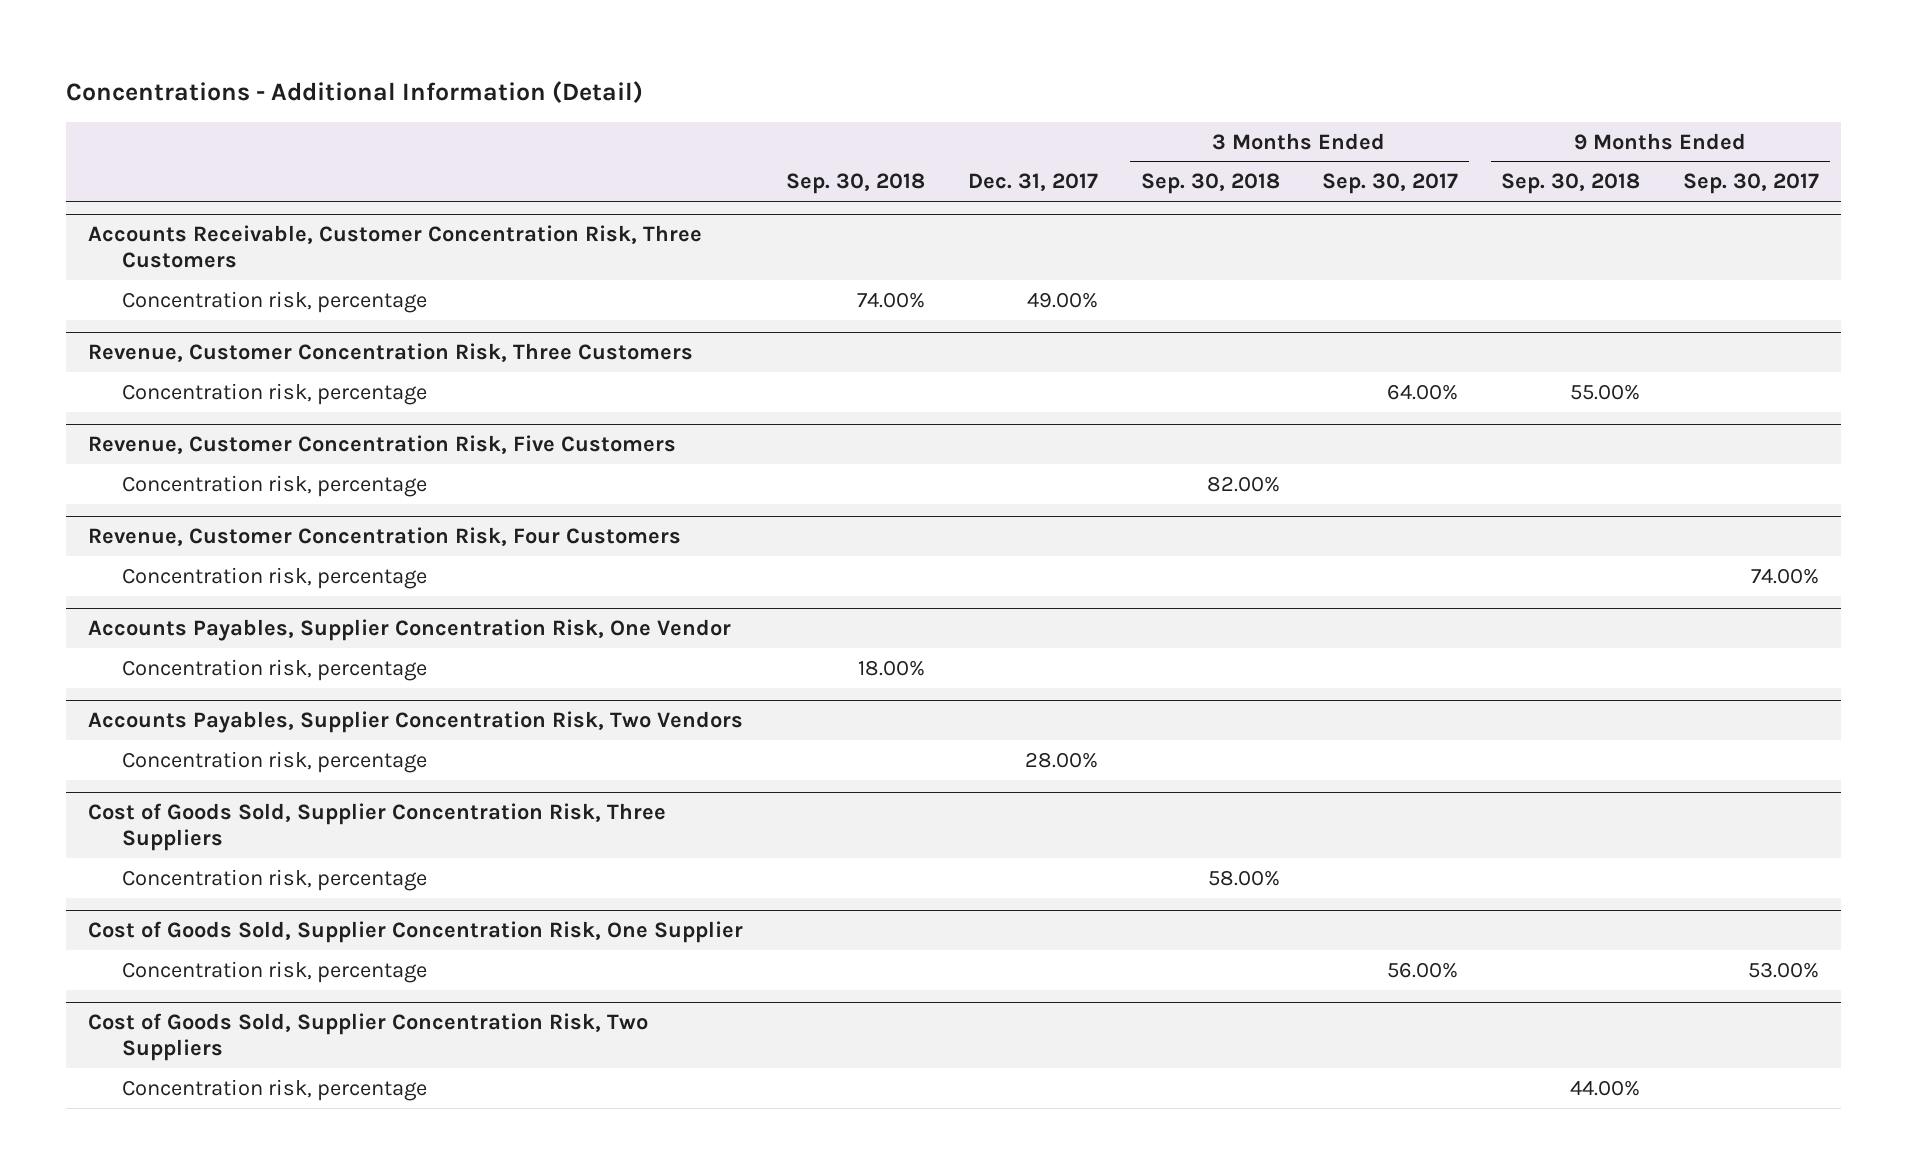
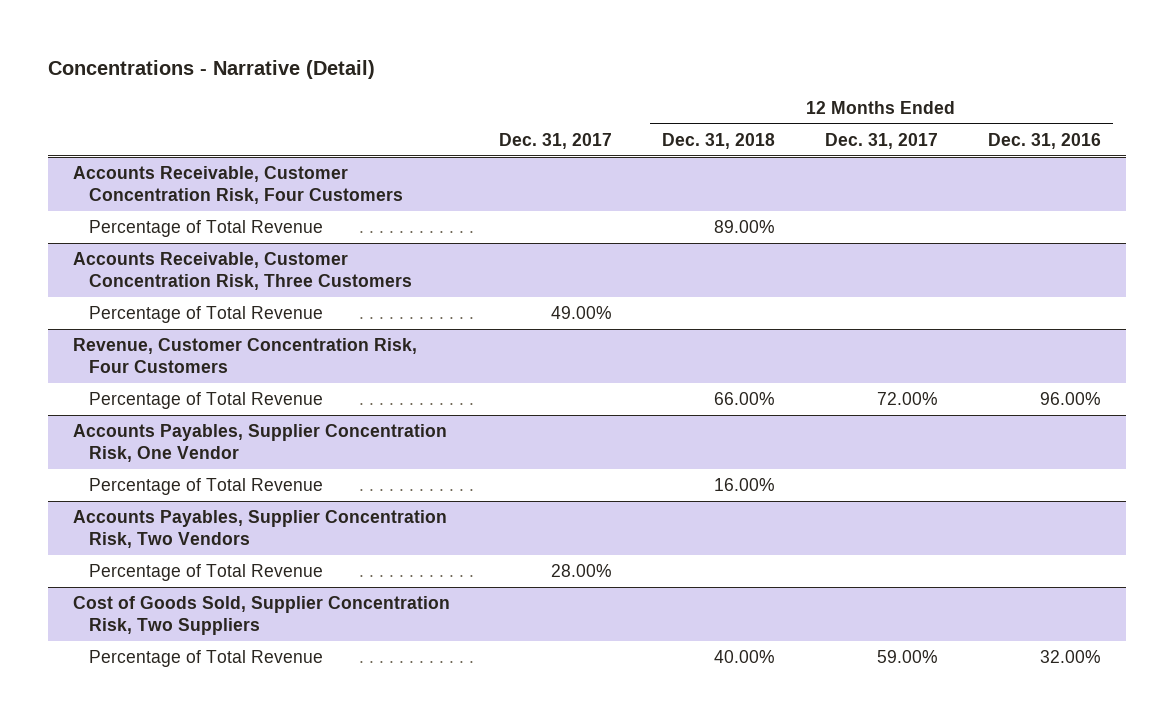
- Concentrations - Additional Information (Detail)
+ Concentrations - Narrative (Detail)
- | Sep. 30, 2018 | Dec. 31, 2017 | 3 Months Ended Sep. 30, 2018 | 3 Months Ended Sep. 30, 2017 | 9 Months Ended Sep. 30, 2018 | 9 Months Ended Sep. 30, 2017
+ | Dec. 31, 2017 | 12 Months Ended Dec. 31, 2018 | 12 Months Ended Dec. 31, 2017 | 12 Months Ended Dec. 31, 2016
+ Accounts Receivable, Customer Concentration Risk, Four Customers
+ Percentage of Total Revenue | | 89.00% | |
@ Accounts Receivable, Customer Concentration Risk, Three Customers
- Concentration risk, percentage | 74.00% | 49.00% | | | |
- Revenue, Customer Concentration Risk, Three Customers
- Concentration risk, percentage | | | | 64.00% | 55.00% |
- Revenue, Customer Concentration Risk, Five Customers
- Concentration risk, percentage | | | 82.00% | | |
@ Accounts Receivable, Customer Concentration Risk, Three Customers
+ Percentage of Total Revenue | 49.00% | | |
@ Revenue, Customer Concentration Risk, Four Customers
- Concentration risk, percentage | | | | | | 74.00%
+ Percentage of Total Revenue | | 66.00% | 72.00% | 96.00%
@ Accounts Payables, Supplier Concentration Risk, One Vendor
- Concentration risk, percentage | 18.00% | | | | |
+ Percentage of Total Revenue | | 16.00% | |
@ Accounts Payables, Supplier Concentration Risk, Two Vendors
- Concentration risk, percentage | | 28.00% | | | |
- Cost of Goods Sold, Supplier Concentration Risk, Three Suppliers
- Concentration risk, percentage | | | 58.00% | | |
- Cost of Goods Sold, Supplier Concentration Risk, One Supplier
- Concentration risk, percentage | | | | 56.00% | | 53.00%
@ Accounts Payables, Supplier Concentration Risk, Two Vendors
+ Percentage of Total Revenue | 28.00% | | |
@ Cost of Goods Sold, Supplier Concentration Risk, Two Suppliers
- Concentration risk, percentage | | | | | 44.00% |
+ Percentage of Total Revenue | | 40.00% | 59.00% | 32.00%

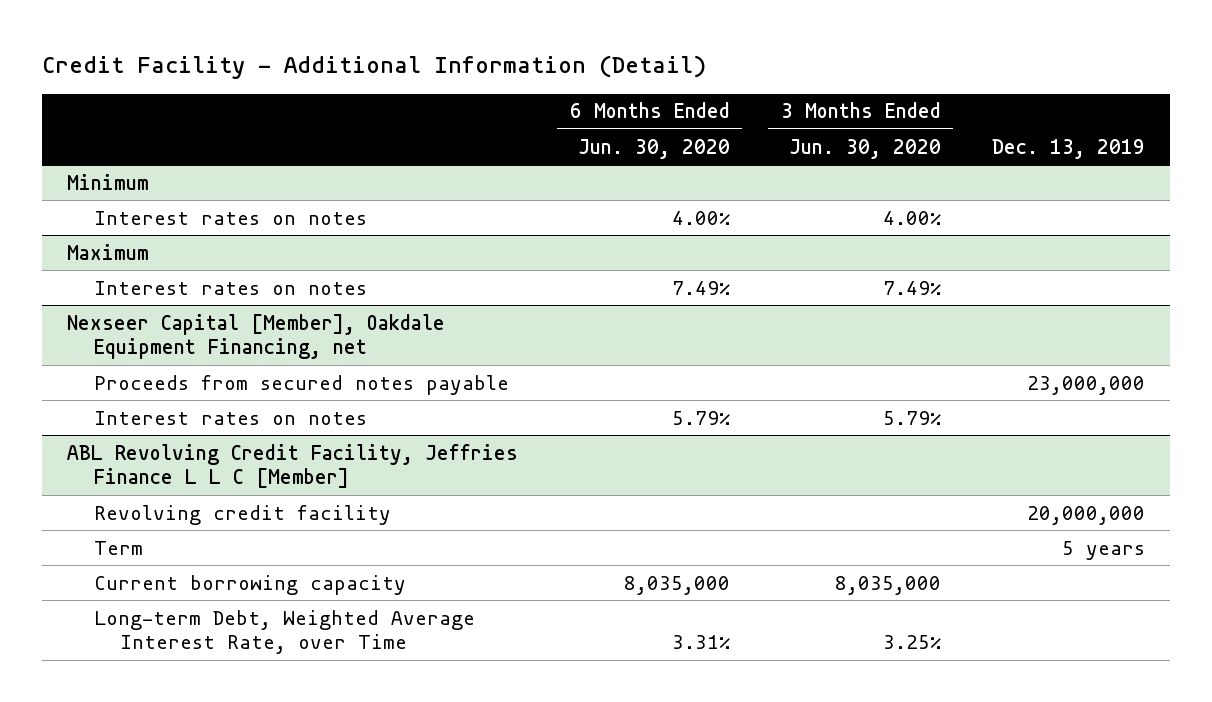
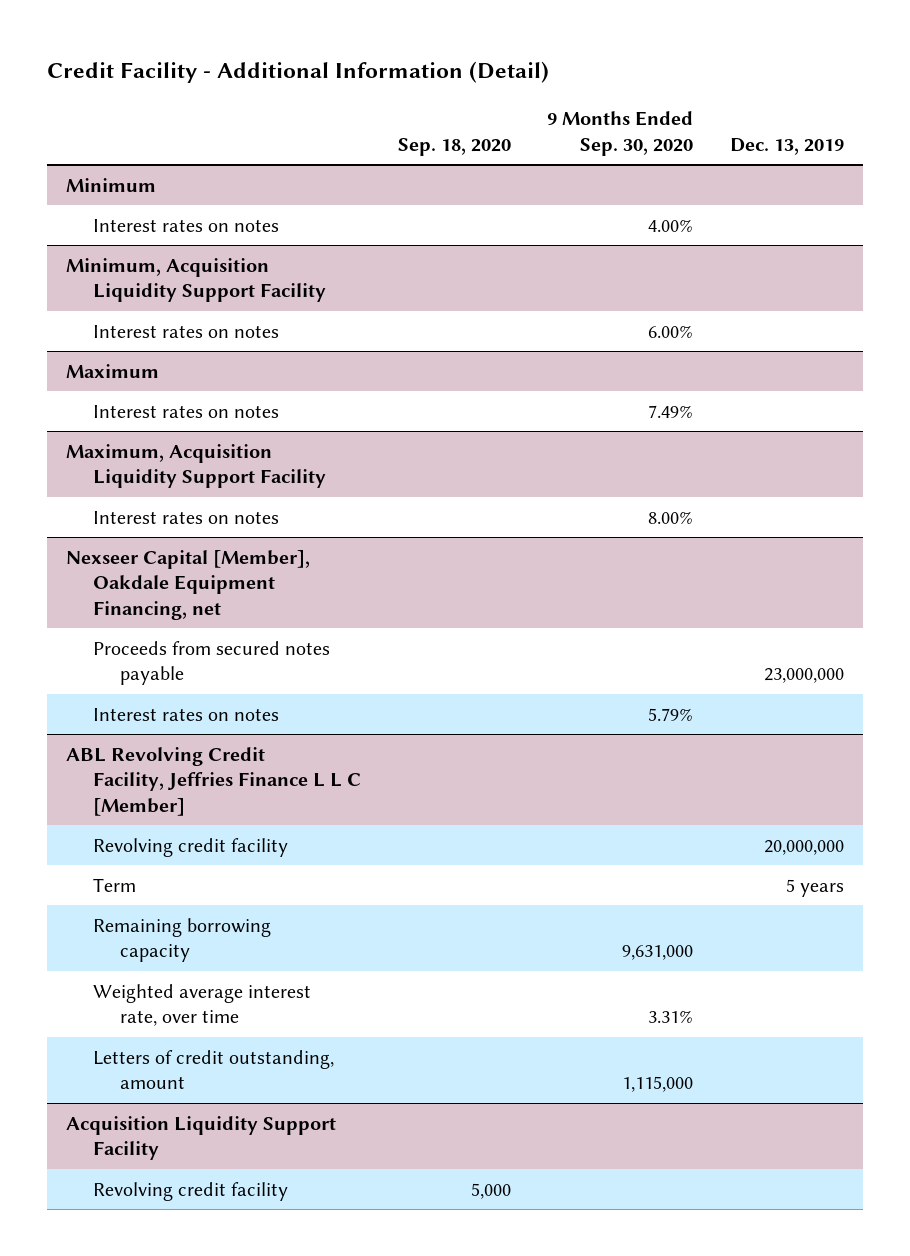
- | 6 Months Ended Jun. 30, 2020 | 3 Months Ended Jun. 30, 2020 | Dec. 13, 2019
+ | Sep. 18, 2020 | 9 Months Ended Sep. 30, 2020 | Dec. 13, 2019
+ Minimum, Acquisition Liquidity Support Facility
+ Interest rates on notes | | 6.00% |
+ Maximum, Acquisition Liquidity Support Facility
+ Interest rates on notes | | 8.00% |
@ ABL Revolving Credit Facility, Jeffries Finance L L C [Member]
- Current borrowing capacity | 8,035,000 | 8,035,000 |
- Long-term Debt, Weighted Average Interest Rate, over Time | 3.31% | 3.25% |
+ Remaining borrowing capacity | | 9,631,000 |
+ Weighted average interest rate, over time | | 3.31% |
+ Letters of credit outstanding, amount | | 1,115,000 |
+ Acquisition Liquidity Support Facility
+ Revolving credit facility | 5,000 | |

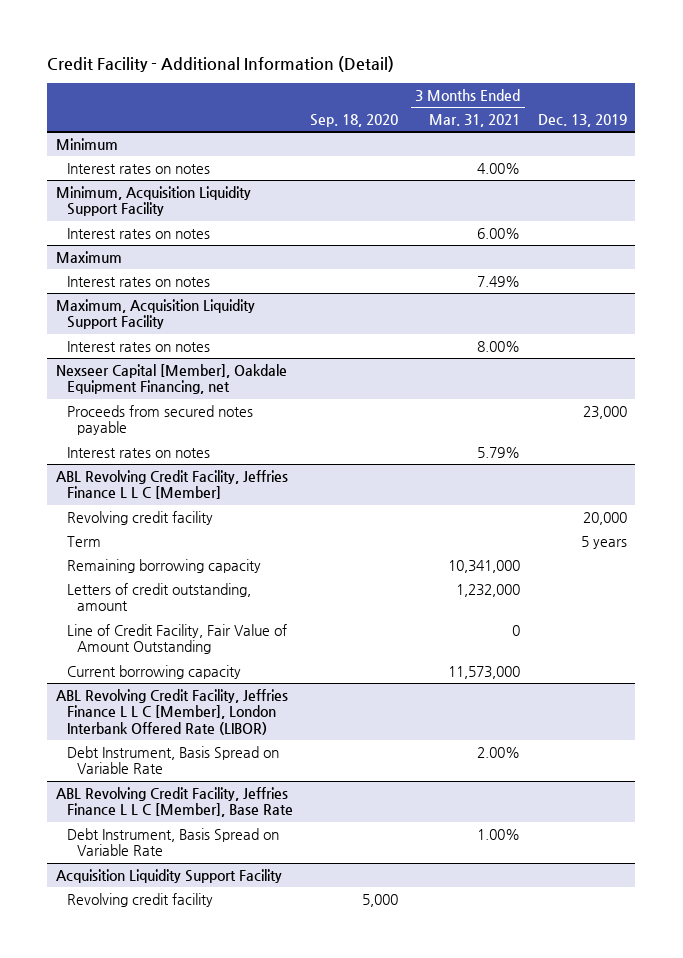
- | Sep. 18, 2020 | 9 Months Ended Sep. 30, 2020 | Dec. 13, 2019
+ | Sep. 18, 2020 | 3 Months Ended Mar. 31, 2021 | Dec. 13, 2019
@ Nexseer Capital [Member], Oakdale Equipment Financing, net
- Proceeds from secured notes payable | | | 23,000,000
+ Proceeds from secured notes payable | | | 23,000
@ ABL Revolving Credit Facility, Jeffries Finance L L C [Member]
- Revolving credit facility | | | 20,000,000
+ Revolving credit facility | | | 20,000
- Weighted average interest rate, over time | | 3.31% |
+ Line of Credit Facility, Fair Value of Amount Outstanding | | 0 |
+ Current borrowing capacity | | 11,573,000 |
+ ABL Revolving Credit Facility, Jeffries Finance L L C [Member], London Interbank Offered Rate (LIBOR)
+ Debt Instrument, Basis Spread on Variable Rate | | 2.00% |
+ ABL Revolving Credit Facility, Jeffries Finance L L C [Member], Base Rate
+ Debt Instrument, Basis Spread on Variable Rate | | 1.00% |

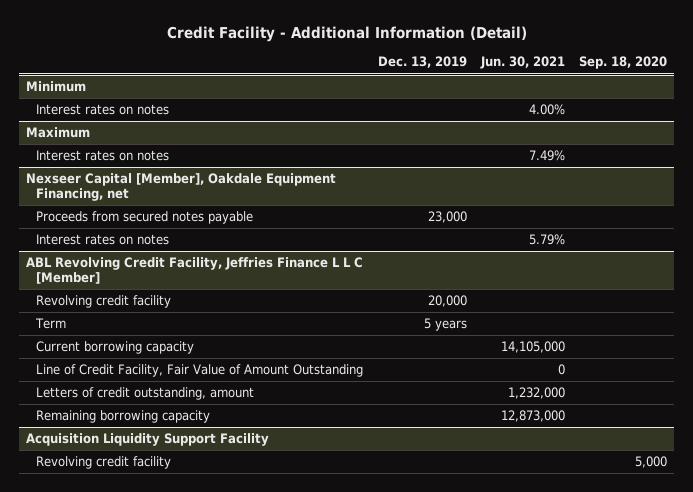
- | Sep. 18, 2020 | 3 Months Ended Mar. 31, 2021 | Dec. 13, 2019
+ | Dec. 13, 2019 | Jun. 30, 2021 | Sep. 18, 2020
- Minimum, Acquisition Liquidity Support Facility
- Interest rates on notes | | 6.00% |
- Maximum, Acquisition Liquidity Support Facility
- Interest rates on notes | | 8.00% |
- ABL Revolving Credit Facility, Jeffries Finance L L C [Member], London Interbank Offered Rate (LIBOR)
- Debt Instrument, Basis Spread on Variable Rate | | 2.00% |
- ABL Revolving Credit Facility, Jeffries Finance L L C [Member], Base Rate
- Debt Instrument, Basis Spread on Variable Rate | | 1.00% |
@ ABL Revolving Credit Facility, Jeffries Finance L L C [Member]
moved down: Line of Credit Facility, Fair Value of Amount Outstanding | | 0 |
moved down: Letters of credit outstanding, amount | | 1,232,000 |
moved down: Remaining borrowing capacity | | 12,873,000 |

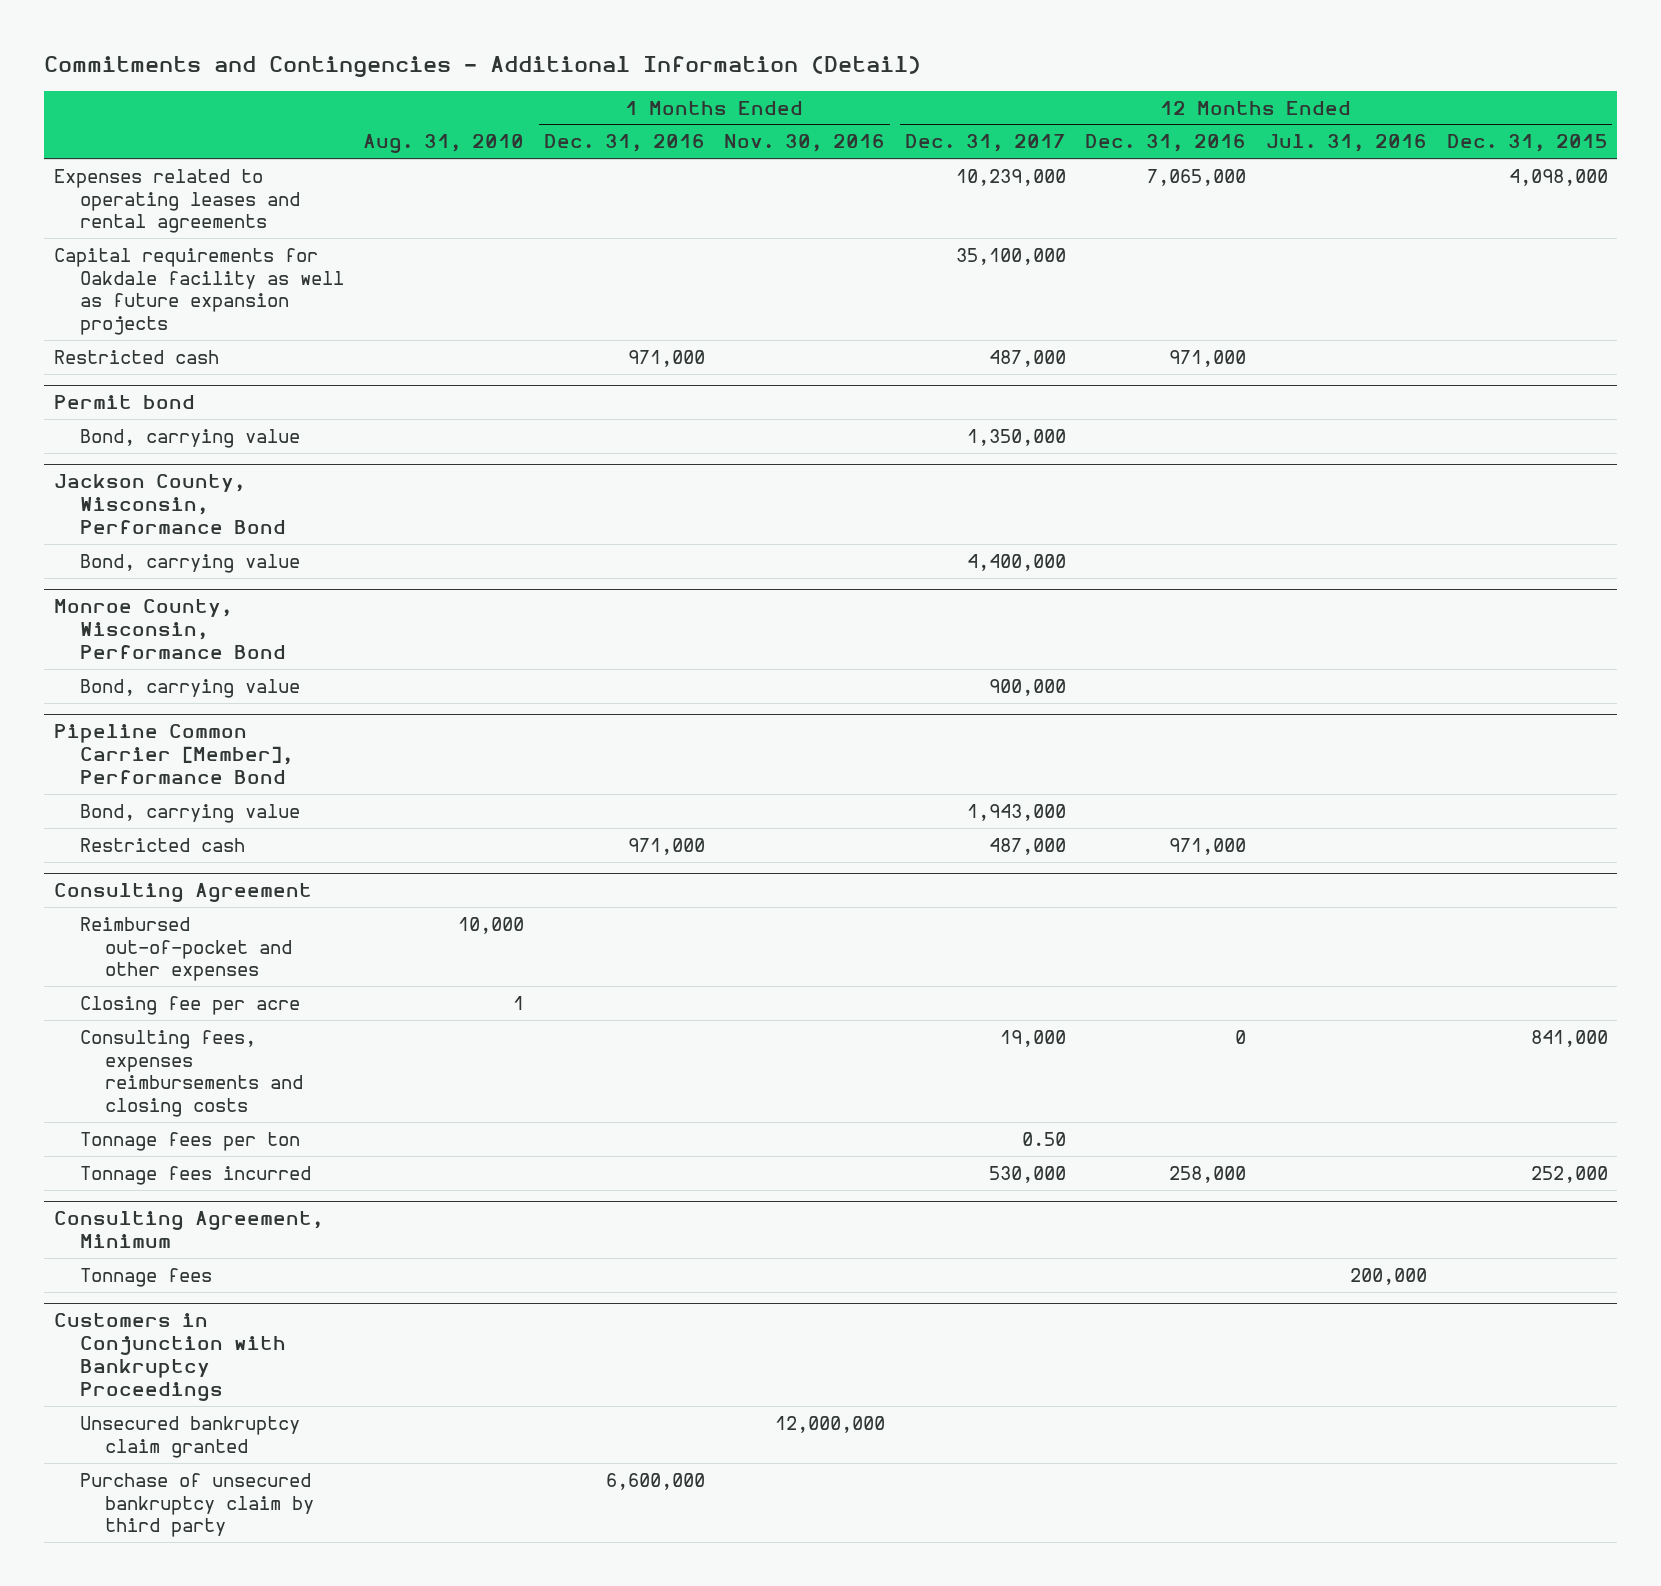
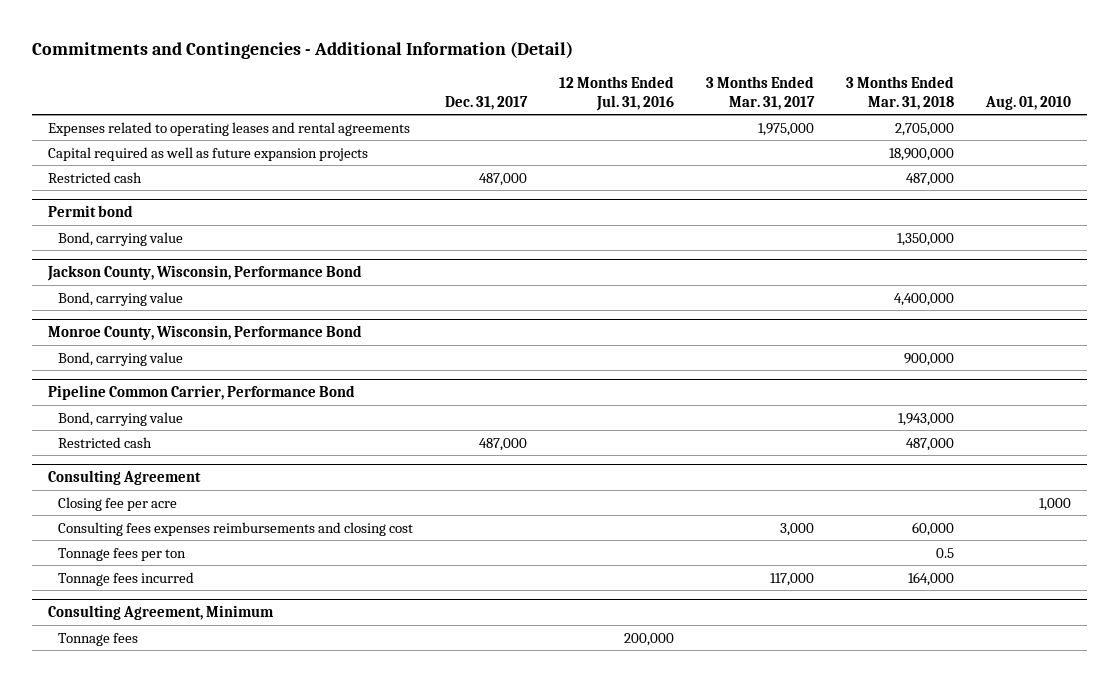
- | Aug. 31, 2010 | 1 Months Ended Dec. 31, 2016 | 1 Months Ended Nov. 30, 2016 | 12 Months Ended Dec. 31, 2017 | 12 Months Ended Dec. 31, 2016 | 12 Months Ended Jul. 31, 2016 | 12 Months Ended Dec. 31, 2015
+ | Dec. 31, 2017 | 12 Months Ended Jul. 31, 2016 | 3 Months Ended Mar. 31, 2017 | 3 Months Ended Mar. 31, 2018 | Aug. 01, 2010
- Capital requirements for Oakdale facility as well as future expansion projects | | | | 35,100,000 | | |
+ Capital required as well as future expansion projects | | | | 18,900,000 |
- Pipeline Common Carrier [Member], Performance Bond
+ Pipeline Common Carrier, Performance Bond
@ Consulting Agreement
- Reimbursed out-of-pocket and other expenses | 10,000 | | | | | |
- Consulting fees, expenses reimbursements and closing costs | | | | 19,000 | 0 | | 841,000
+ Consulting fees expenses reimbursements and closing cost | | | 3,000 | 60,000 |
- Customers in Conjunction with Bankruptcy Proceedings
- Unsecured bankruptcy claim granted | | | 12,000,000 | | | |
- Purchase of unsecured bankruptcy claim by third party | | 6,600,000 | | | | |

